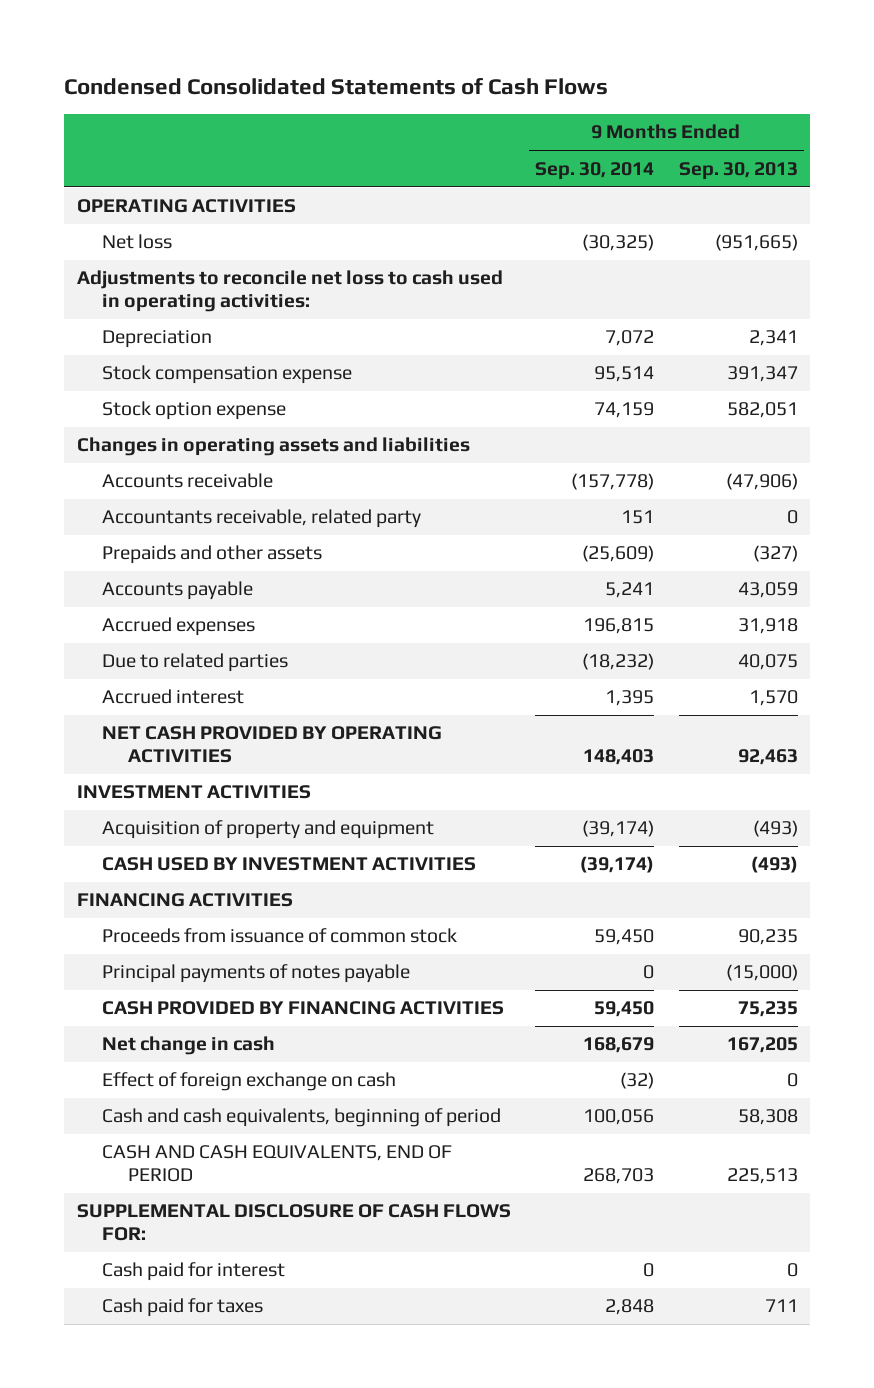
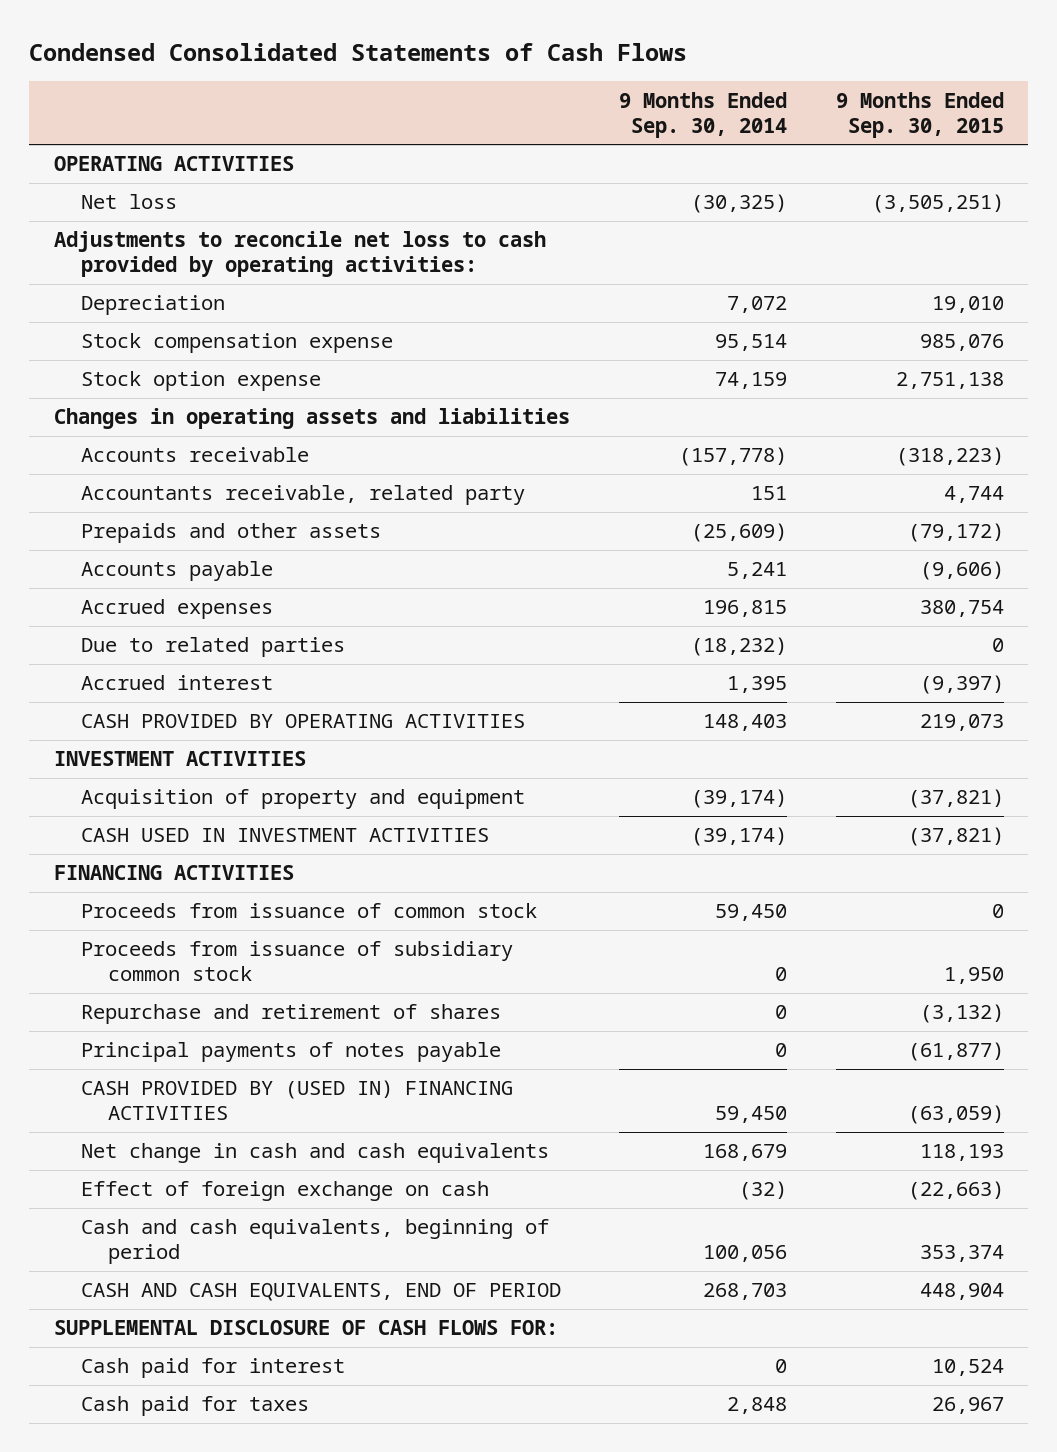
- | 9 Months Ended Sep. 30, 2014 | 9 Months Ended Sep. 30, 2013
+ | 9 Months Ended Sep. 30, 2014 | 9 Months Ended Sep. 30, 2015
- Adjustments to reconcile net loss to cash used in operating activities:
+ Adjustments to reconcile net loss to cash provided by operating activities:
- NET CASH PROVIDED BY OPERATING ACTIVITIES | 148,403 | 92,463
+ CASH PROVIDED BY OPERATING ACTIVITIES | 148,403 | 219,073
- CASH USED BY INVESTMENT ACTIVITIES | (39,174) | (493)
+ CASH USED IN INVESTMENT ACTIVITIES | (39,174) | (37,821)
+ Proceeds from issuance of subsidiary common stock | 0 | 1,950
+ Repurchase and retirement of shares | 0 | (3,132)
- CASH PROVIDED BY FINANCING ACTIVITIES | 59,450 | 75,235
- Net change in cash | 168,679 | 167,205
+ CASH PROVIDED BY (USED IN) FINANCING ACTIVITIES | 59,450 | (63,059)
+ Net change in cash and cash equivalents | 168,679 | 118,193

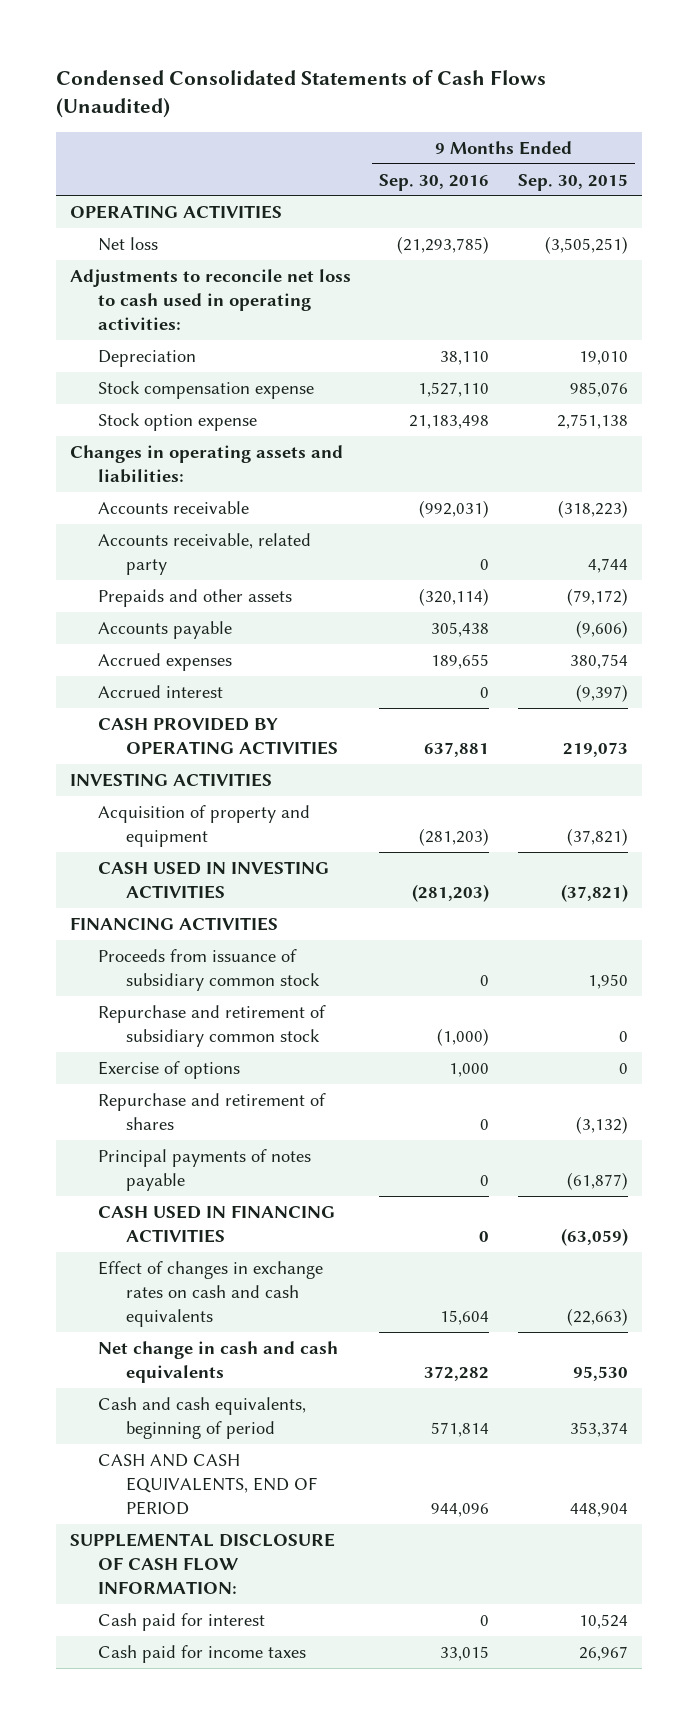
- Condensed Consolidated Statements of Cash Flows
+ Condensed Consolidated Statements of Cash Flows (Unaudited)
- | 9 Months Ended Sep. 30, 2014 | 9 Months Ended Sep. 30, 2015
+ | 9 Months Ended Sep. 30, 2016 | 9 Months Ended Sep. 30, 2015
- Adjustments to reconcile net loss to cash provided by operating activities:
+ Adjustments to reconcile net loss to cash used in operating activities:
- Changes in operating assets and liabilities
+ Changes in operating assets and liabilities:
- Accountants receivable, related party | 151 | 4,744
+ Accounts receivable, related party | 0 | 4,744
- Due to related parties | (18,232) | 0
- INVESTMENT ACTIVITIES
+ INVESTING ACTIVITIES
- CASH USED IN INVESTMENT ACTIVITIES | (39,174) | (37,821)
+ CASH USED IN INVESTING ACTIVITIES | (281,203) | (37,821)
- Proceeds from issuance of common stock | 59,450 | 0
+ Repurchase and retirement of subsidiary common stock | (1,000) | 0
+ Exercise of options | 1,000 | 0
- CASH PROVIDED BY (USED IN) FINANCING ACTIVITIES | 59,450 | (63,059)
- Net change in cash and cash equivalents | 168,679 | 118,193
- Effect of foreign exchange on cash | (32) | (22,663)
+ CASH USED IN FINANCING ACTIVITIES | 0 | (63,059)
+ Effect of changes in exchange rates on cash and cash equivalents | 15,604 | (22,663)
+ Net change in cash and cash equivalents | 372,282 | 95,530
- SUPPLEMENTAL DISCLOSURE OF CASH FLOWS FOR:
+ SUPPLEMENTAL DISCLOSURE OF CASH FLOW INFORMATION:
- Cash paid for taxes | 2,848 | 26,967
+ Cash paid for income taxes | 33,015 | 26,967

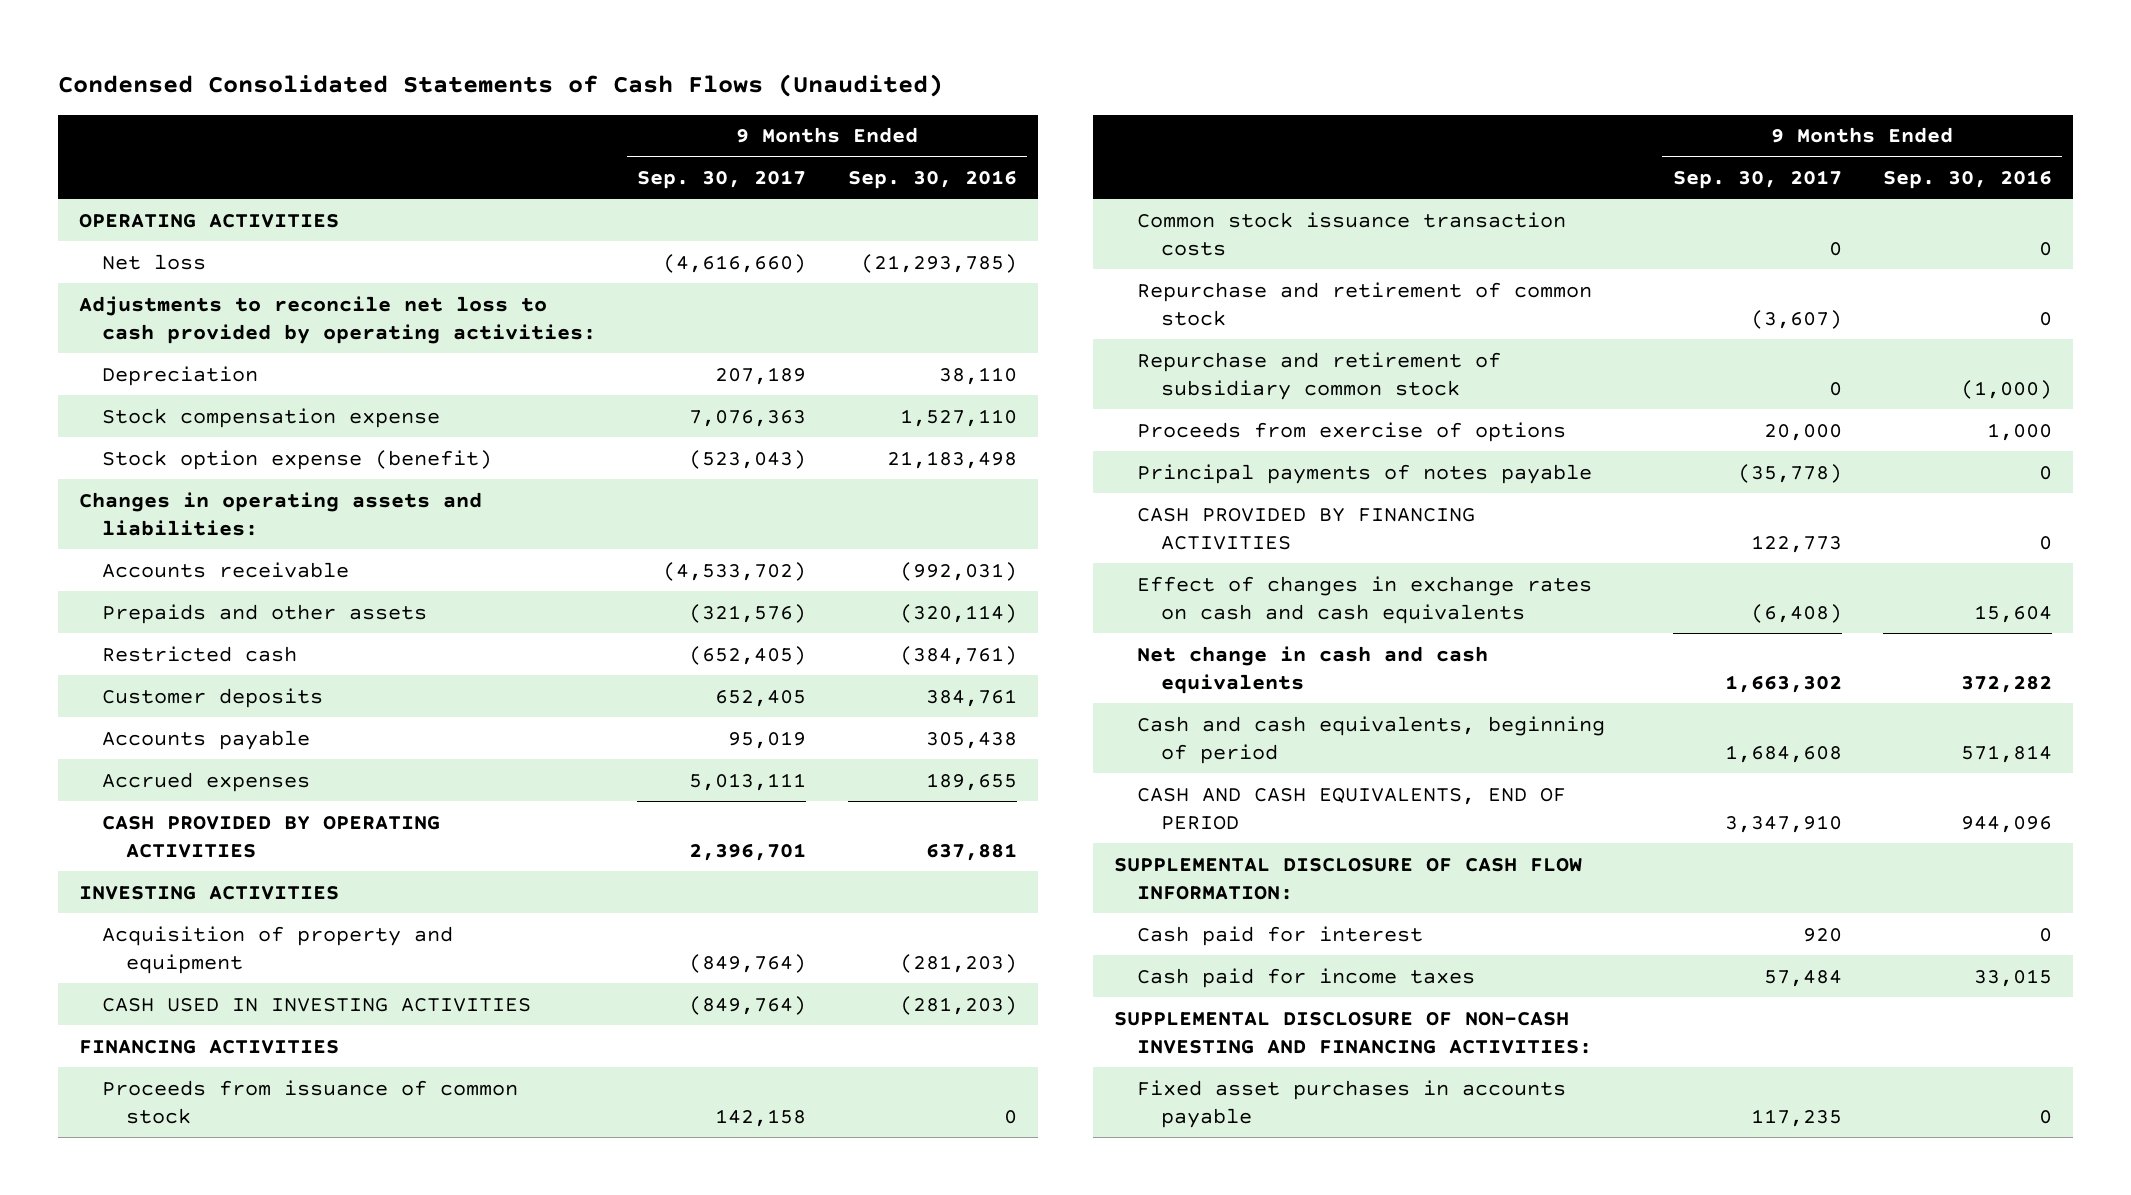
- | 9 Months Ended Sep. 30, 2016 | 9 Months Ended Sep. 30, 2015
+ | 9 Months Ended Sep. 30, 2017 | 9 Months Ended Sep. 30, 2016
- Adjustments to reconcile net loss to cash used in operating activities:
+ Adjustments to reconcile net loss to cash provided by operating activities:
- Stock option expense | 21,183,498 | 2,751,138
+ Stock option expense (benefit) | (523,043) | 21,183,498
- Accounts receivable, related party | 0 | 4,744
+ Restricted cash | (652,405) | (384,761)
+ Customer deposits | 652,405 | 384,761
- Accrued interest | 0 | (9,397)
- Proceeds from issuance of subsidiary common stock | 0 | 1,950
+ Proceeds from issuance of common stock | 142,158 | 0
+ Common stock issuance transaction costs | 0 | 0
+ Repurchase and retirement of common stock | (3,607) | 0
- Exercise of options | 1,000 | 0
- Repurchase and retirement of shares | 0 | (3,132)
+ Proceeds from exercise of options | 20,000 | 1,000
- CASH USED IN FINANCING ACTIVITIES | 0 | (63,059)
+ CASH PROVIDED BY FINANCING ACTIVITIES | 122,773 | 0
+ SUPPLEMENTAL DISCLOSURE OF NON-CASH INVESTING AND FINANCING ACTIVITIES:
+ Fixed asset purchases in accounts payable | 117,235 | 0

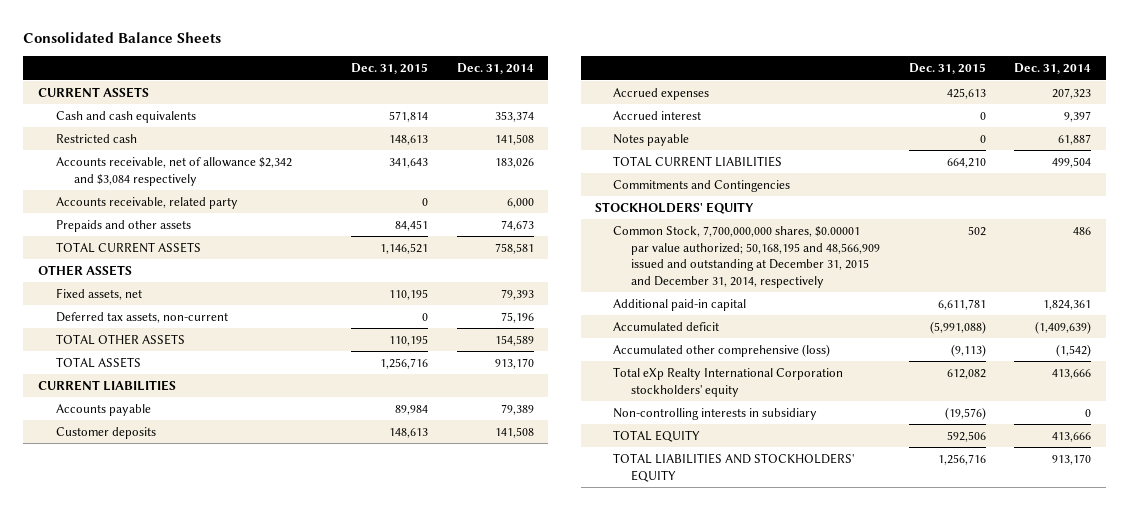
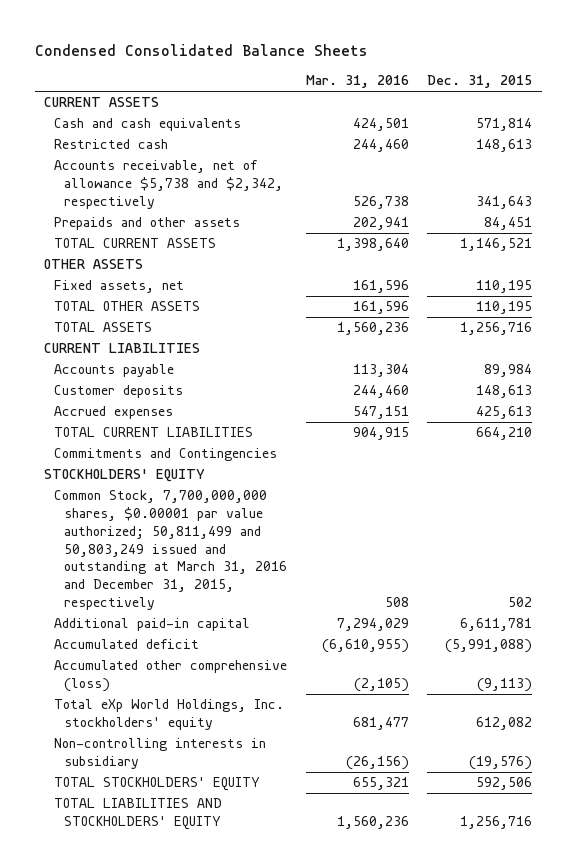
- Consolidated Balance Sheets
+ Condensed Consolidated Balance Sheets
- | Dec. 31, 2015 | Dec. 31, 2014
+ | Mar. 31, 2016 | Dec. 31, 2015
- Accounts receivable, net of allowance $2,342 and $3,084 respectively | 341,643 | 183,026
- Accounts receivable, related party | 0 | 6,000
+ Accounts receivable, net of allowance $5,738 and $2,342, respectively | 526,738 | 341,643
- Deferred tax assets, non-current | 0 | 75,196
- Accrued interest | 0 | 9,397
- Notes payable | 0 | 61,887
- Common Stock, 7,700,000,000 shares, $0.00001 par value authorized; 50,168,195 and 48,566,909 issued and outstanding at December 31, 2015 and December 31, 2014, respectively | 502 | 486
+ Common Stock, 7,700,000,000 shares, $0.00001 par value authorized; 50,811,499 and 50,803,249 issued and outstanding at March 31, 2016 and December 31, 2015, respectively | 508 | 502
- Total eXp Realty International Corporation stockholders' equity | 612,082 | 413,666
+ Total eXp World Holdings, Inc. stockholders' equity | 681,477 | 612,082
- TOTAL EQUITY | 592,506 | 413,666
+ TOTAL STOCKHOLDERS' EQUITY | 655,321 | 592,506

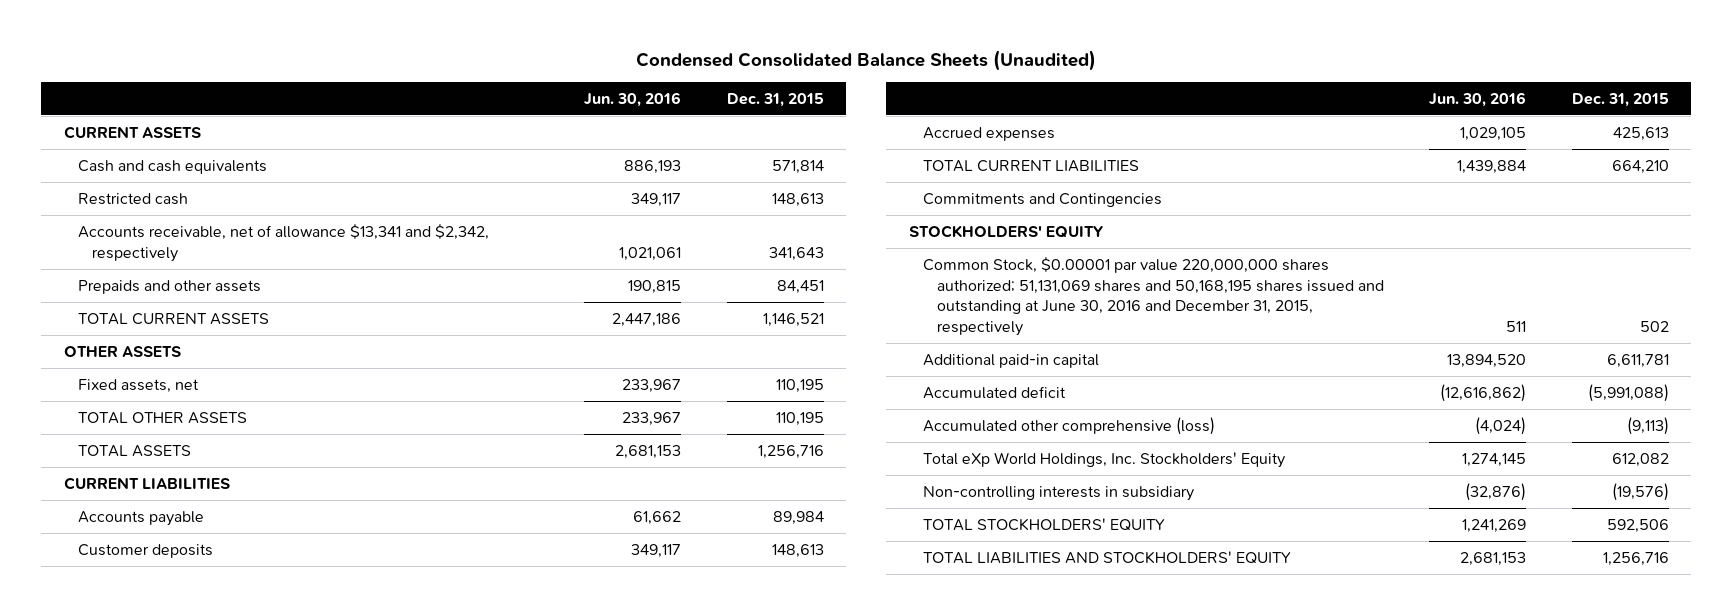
- Condensed Consolidated Balance Sheets
+ Condensed Consolidated Balance Sheets (Unaudited)
- | Mar. 31, 2016 | Dec. 31, 2015
+ | Jun. 30, 2016 | Dec. 31, 2015
- Accounts receivable, net of allowance $5,738 and $2,342, respectively | 526,738 | 341,643
+ Accounts receivable, net of allowance $13,341 and $2,342, respectively | 1,021,061 | 341,643
- Common Stock, 7,700,000,000 shares, $0.00001 par value authorized; 50,811,499 and 50,803,249 issued and outstanding at March 31, 2016 and December 31, 2015, respectively | 508 | 502
+ Common Stock, $0.00001 par value 220,000,000 shares authorized; 51,131,069 shares and 50,168,195 shares issued and outstanding at June 30, 2016 and December 31, 2015, respectively | 511 | 502
- Total eXp World Holdings, Inc. stockholders' equity | 681,477 | 612,082
+ Total eXp World Holdings, Inc. Stockholders' Equity | 1,274,145 | 612,082

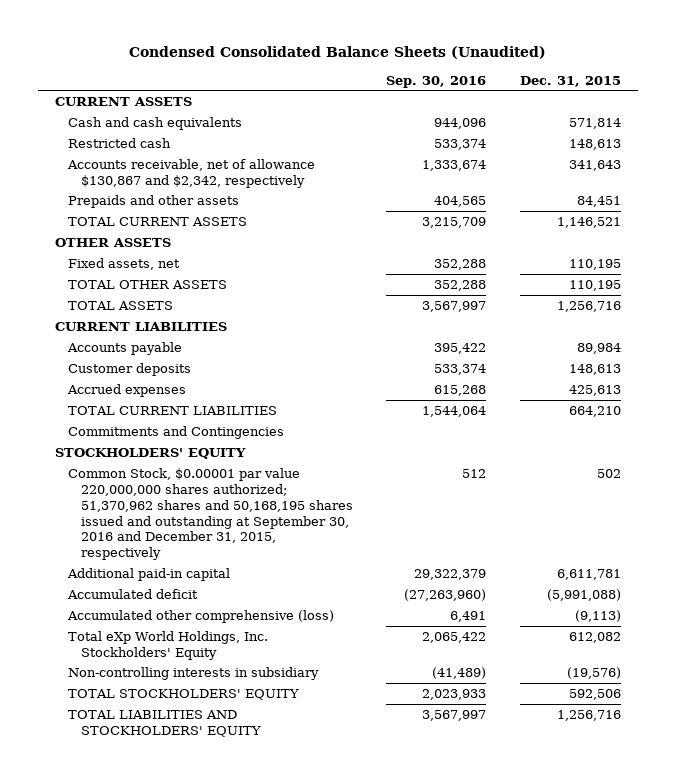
- | Jun. 30, 2016 | Dec. 31, 2015
+ | Sep. 30, 2016 | Dec. 31, 2015
- Accounts receivable, net of allowance $13,341 and $2,342, respectively | 1,021,061 | 341,643
+ Accounts receivable, net of allowance $130,867 and $2,342, respectively | 1,333,674 | 341,643
- Common Stock, $0.00001 par value 220,000,000 shares authorized; 51,131,069 shares and 50,168,195 shares issued and outstanding at June 30, 2016 and December 31, 2015, respectively | 511 | 502
+ Common Stock, $0.00001 par value 220,000,000 shares authorized; 51,370,962 shares and 50,168,195 shares issued and outstanding at September 30, 2016 and December 31, 2015, respectively | 512 | 502

